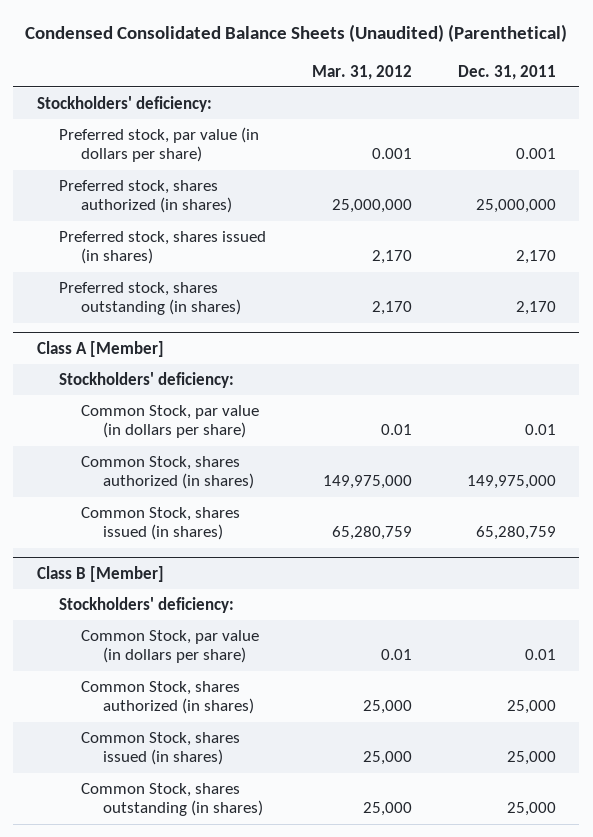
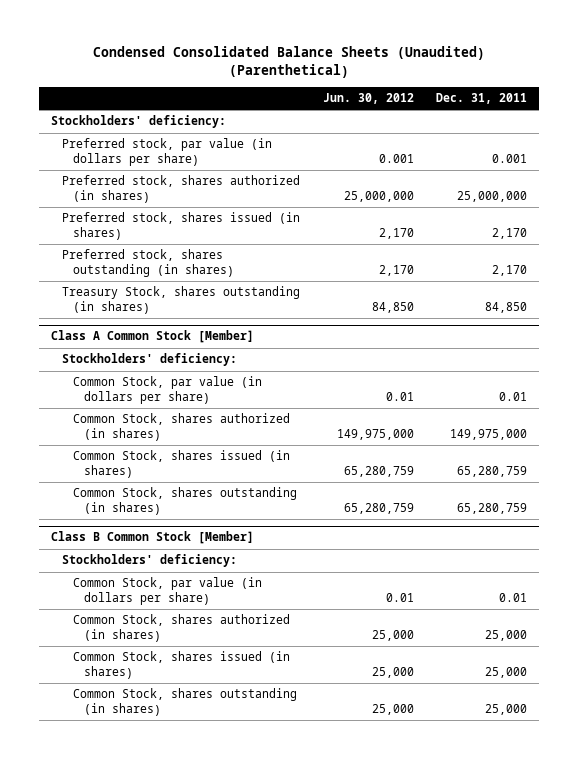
- | Mar. 31, 2012 | Dec. 31, 2011
+ | Jun. 30, 2012 | Dec. 31, 2011
- Class A [Member]
+ Treasury Stock, shares outstanding (in shares) | 84,850 | 84,850
+ Class A Common Stock [Member]
- Class B [Member]
+ Common Stock, shares outstanding (in shares) | 65,280,759 | 65,280,759
+ Class B Common Stock [Member]

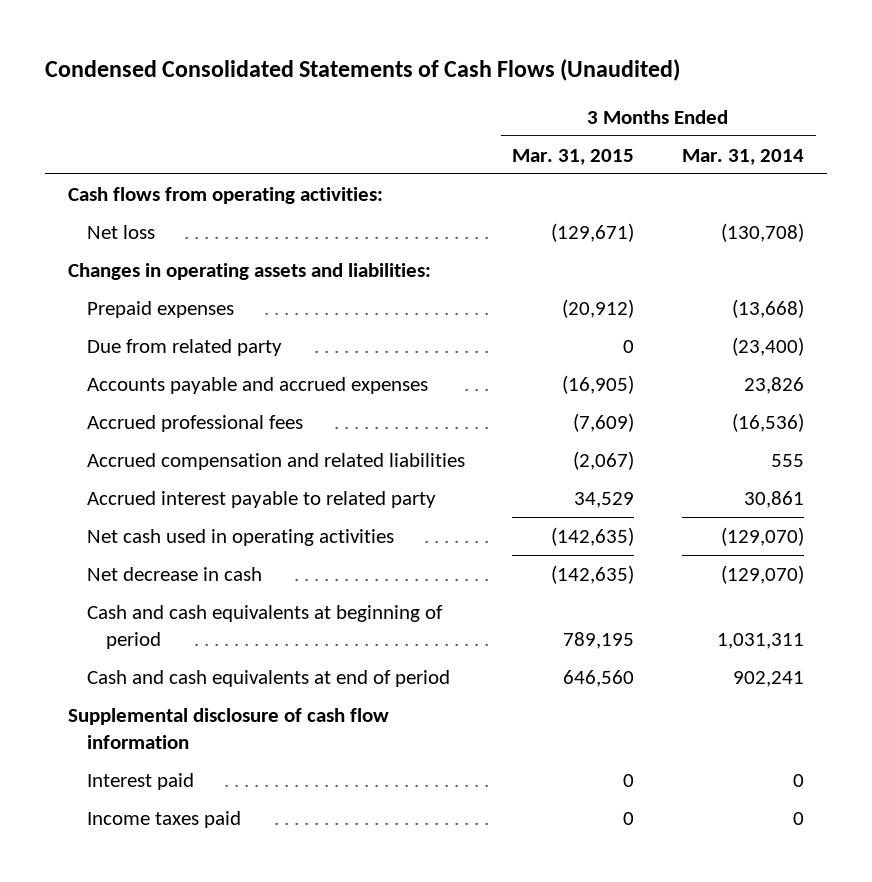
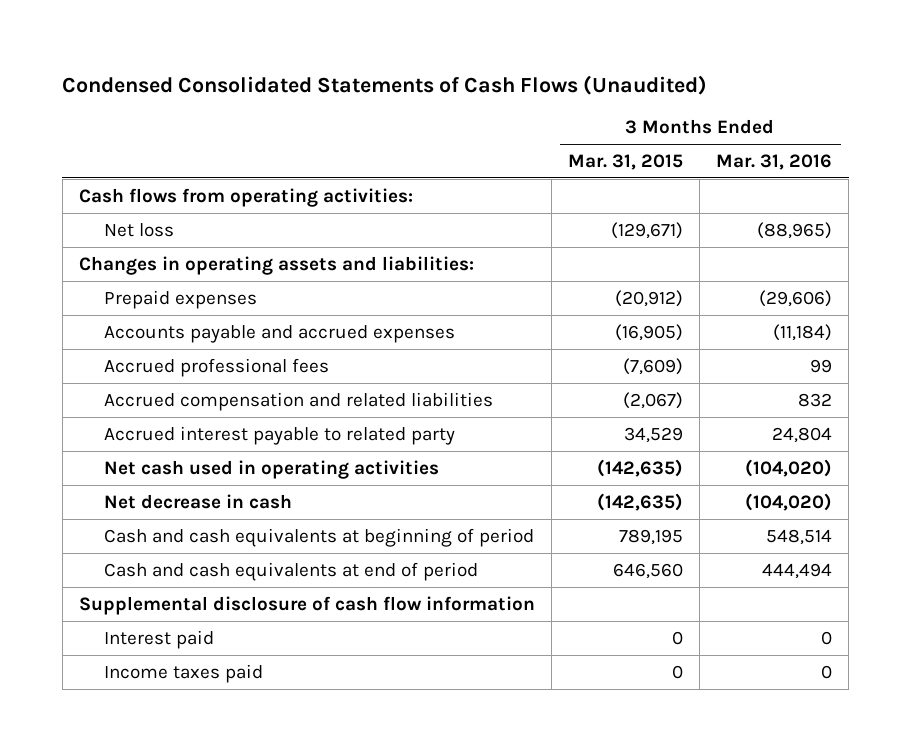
- | 3 Months Ended Mar. 31, 2015 | 3 Months Ended Mar. 31, 2014
+ | 3 Months Ended Mar. 31, 2015 | 3 Months Ended Mar. 31, 2016
- Due from related party | 0 | (23,400)

